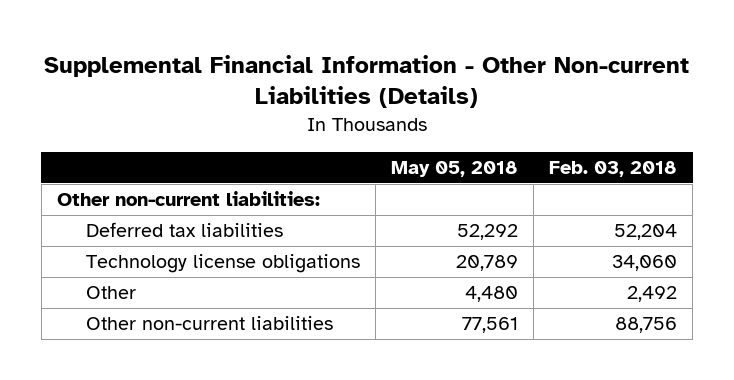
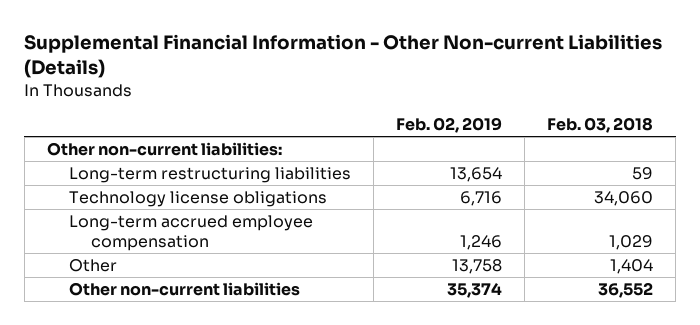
- | May 05, 2018 | Feb. 03, 2018
+ | Feb. 02, 2019 | Feb. 03, 2018
- Deferred tax liabilities | 52,292 | 52,204
+ Long-term restructuring liabilities | 13,654 | 59
- Other | 4,480 | 2,492
- Other non-current liabilities | 77,561 | 88,756
+ Long-term accrued employee compensation | 1,246 | 1,029
+ Other | 13,758 | 1,404
+ Other non-current liabilities | 35,374 | 36,552

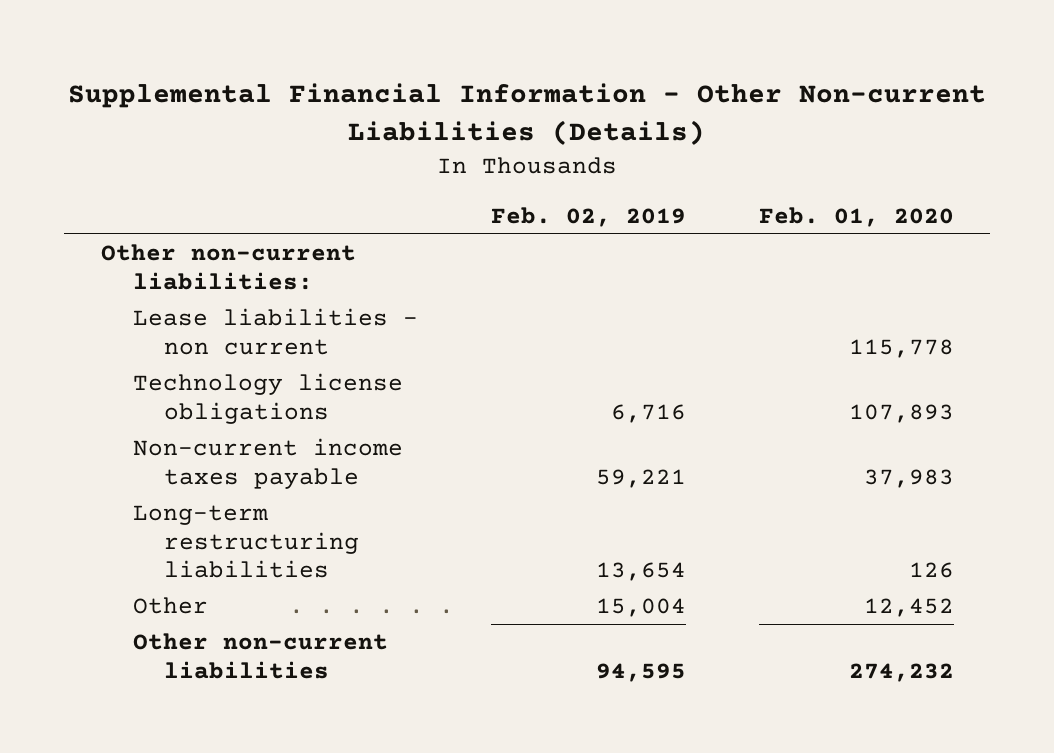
- | Feb. 02, 2019 | Feb. 03, 2018
+ | Feb. 02, 2019 | Feb. 01, 2020
+ Lease liabilities - non current | | 115,778
- Long-term accrued employee compensation | 1,246 | 1,029
- Other | 13,758 | 1,404
- Other non-current liabilities | 35,374 | 36,552
+ Non-current income taxes payable | 59,221 | 37,983
moved down: Long-term restructuring liabilities | 13,654 | 126
+ Other | 15,004 | 12,452
+ Other non-current liabilities | 94,595 | 274,232

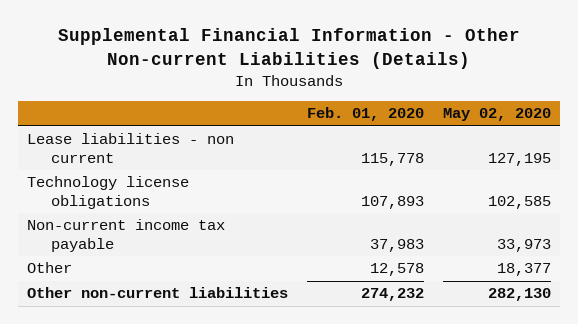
- | Feb. 02, 2019 | Feb. 01, 2020
+ | Feb. 01, 2020 | May 02, 2020
- Other non-current liabilities:
- Non-current income taxes payable | 59,221 | 37,983
- Long-term restructuring liabilities | 13,654 | 126
- Other | 15,004 | 12,452
+ Non-current income tax payable | 37,983 | 33,973
+ Other | 12,578 | 18,377

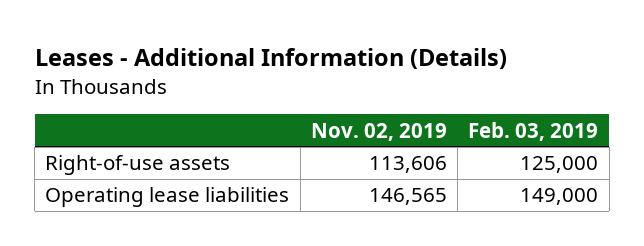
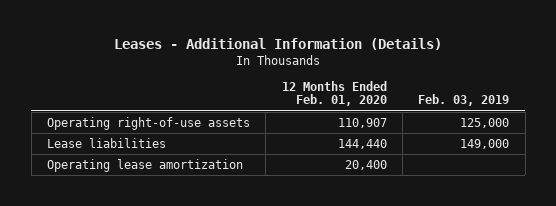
- | Nov. 02, 2019 | Feb. 03, 2019
+ | 12 Months Ended Feb. 01, 2020 | Feb. 03, 2019
- Right-of-use assets | 113,606 | 125,000
- Operating lease liabilities | 146,565 | 149,000
+ Operating right-of-use assets | 110,907 | 125,000
+ Lease liabilities | 144,440 | 149,000
+ Operating lease amortization | 20,400 |

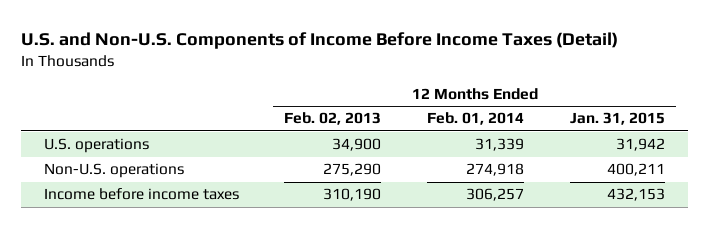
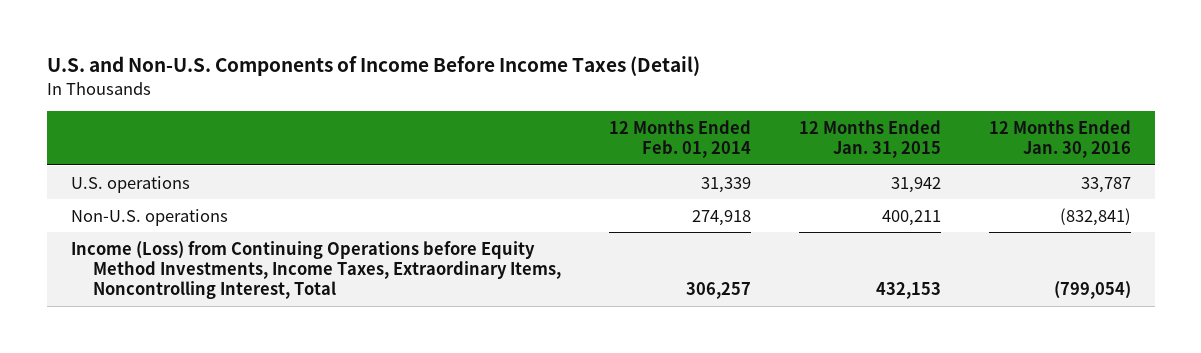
- | 12 Months Ended Feb. 02, 2013 | 12 Months Ended Feb. 01, 2014 | 12 Months Ended Jan. 31, 2015
+ | 12 Months Ended Feb. 01, 2014 | 12 Months Ended Jan. 31, 2015 | 12 Months Ended Jan. 30, 2016
- Income before income taxes | 310,190 | 306,257 | 432,153
+ Income (Loss) from Continuing Operations before Equity Method Investments, Income Taxes, Extraordinary Items, Noncontrolling Interest, Total | 306,257 | 432,153 | (799,054)

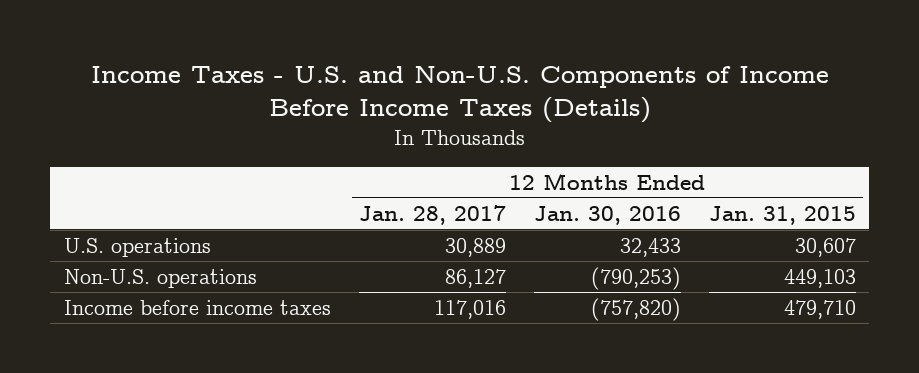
- U.S. and Non-U.S. Components of Income Before Income Taxes (Detail)
+ Income Taxes - U.S. and Non-U.S. Components of Income Before Income Taxes (Details)
- | 12 Months Ended Feb. 01, 2014 | 12 Months Ended Jan. 31, 2015 | 12 Months Ended Jan. 30, 2016
+ | 12 Months Ended Jan. 28, 2017 | 12 Months Ended Jan. 30, 2016 | 12 Months Ended Jan. 31, 2015
- U.S. operations | 31,339 | 31,942 | 33,787
- Non-U.S. operations | 274,918 | 400,211 | (832,841)
- Income (Loss) from Continuing Operations before Equity Method Investments, Income Taxes, Extraordinary Items, Noncontrolling Interest, Total | 306,257 | 432,153 | (799,054)
+ U.S. operations | 30,889 | 32,433 | 30,607
+ Non-U.S. operations | 86,127 | (790,253) | 449,103
+ Income before income taxes | 117,016 | (757,820) | 479,710

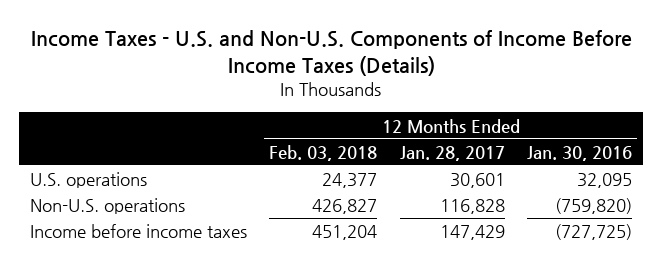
- | 12 Months Ended Jan. 28, 2017 | 12 Months Ended Jan. 30, 2016 | 12 Months Ended Jan. 31, 2015
+ | 12 Months Ended Feb. 03, 2018 | 12 Months Ended Jan. 28, 2017 | 12 Months Ended Jan. 30, 2016
- U.S. operations | 30,889 | 32,433 | 30,607
- Non-U.S. operations | 86,127 | (790,253) | 449,103
- Income before income taxes | 117,016 | (757,820) | 479,710
+ U.S. operations | 24,377 | 30,601 | 32,095
+ Non-U.S. operations | 426,827 | 116,828 | (759,820)
+ Income before income taxes | 451,204 | 147,429 | (727,725)

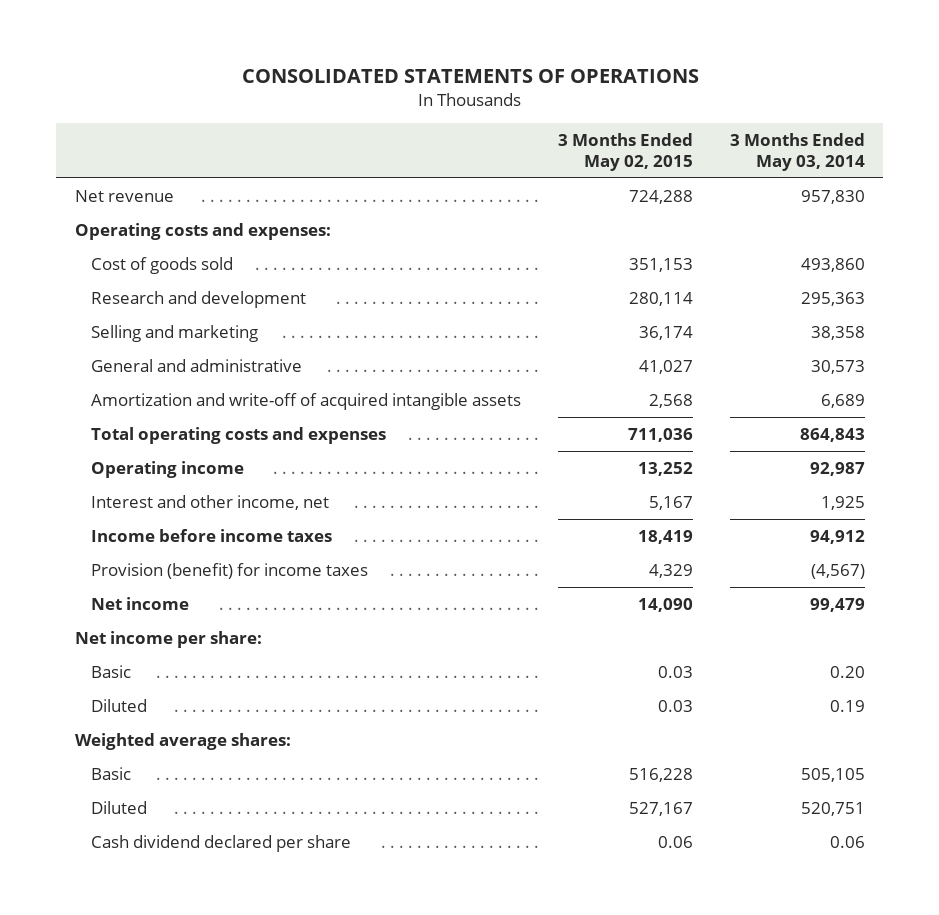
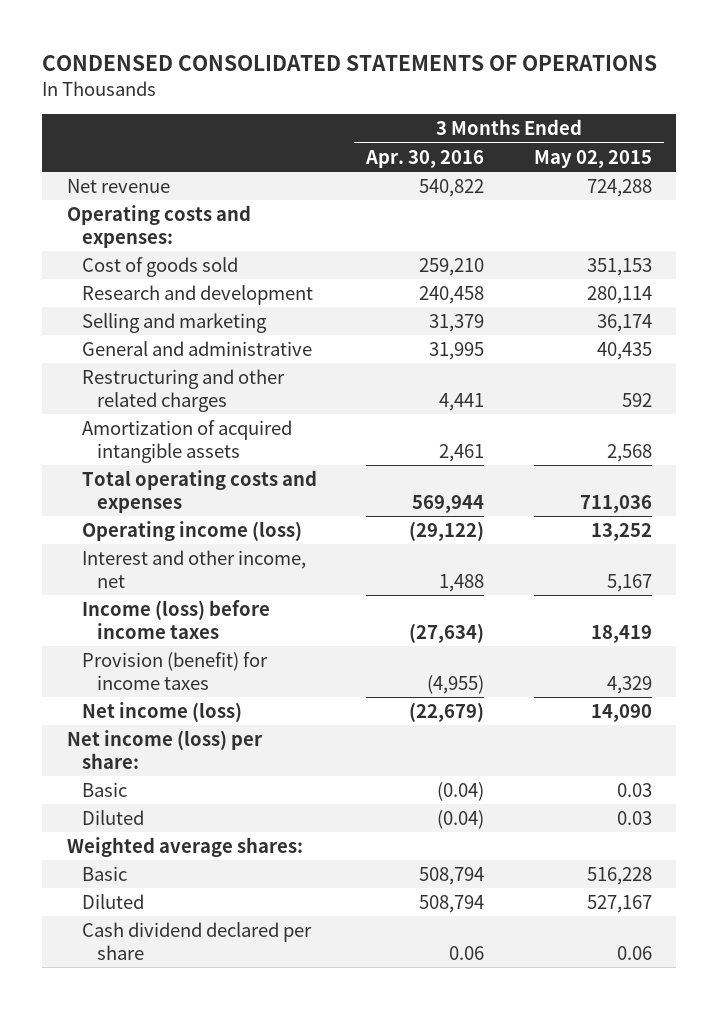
- CONSOLIDATED STATEMENTS OF OPERATIONS
+ CONDENSED CONSOLIDATED STATEMENTS OF OPERATIONS
- | 3 Months Ended May 02, 2015 | 3 Months Ended May 03, 2014
+ | 3 Months Ended Apr. 30, 2016 | 3 Months Ended May 02, 2015
- General and administrative | 41,027 | 30,573
- Amortization and write-off of acquired intangible assets | 2,568 | 6,689
+ General and administrative | 31,995 | 40,435
+ Restructuring and other related charges | 4,441 | 592
+ Amortization of acquired intangible assets | 2,461 | 2,568
- Operating income | 13,252 | 92,987
+ Operating income (loss) | (29,122) | 13,252
- Income before income taxes | 18,419 | 94,912
+ Income (loss) before income taxes | (27,634) | 18,419
- Net income | 14,090 | 99,479
- Net income per share:
+ Net income (loss) | (22,679) | 14,090
+ Net income (loss) per share:

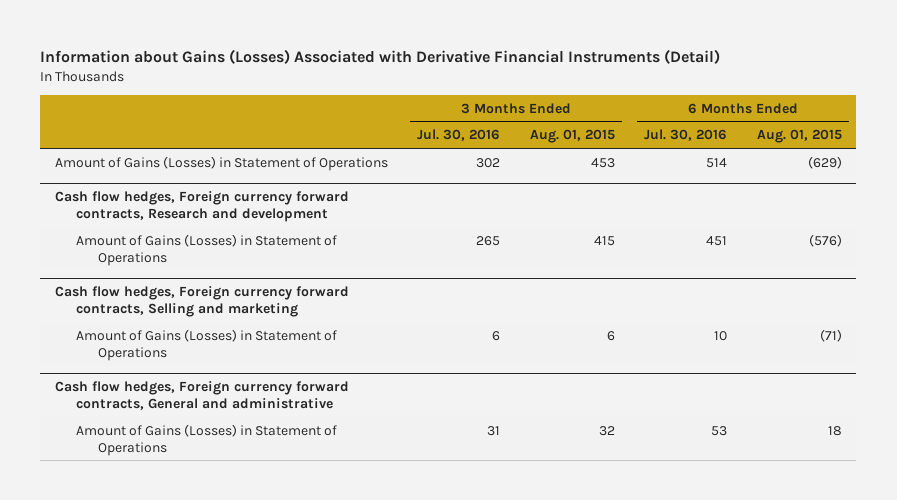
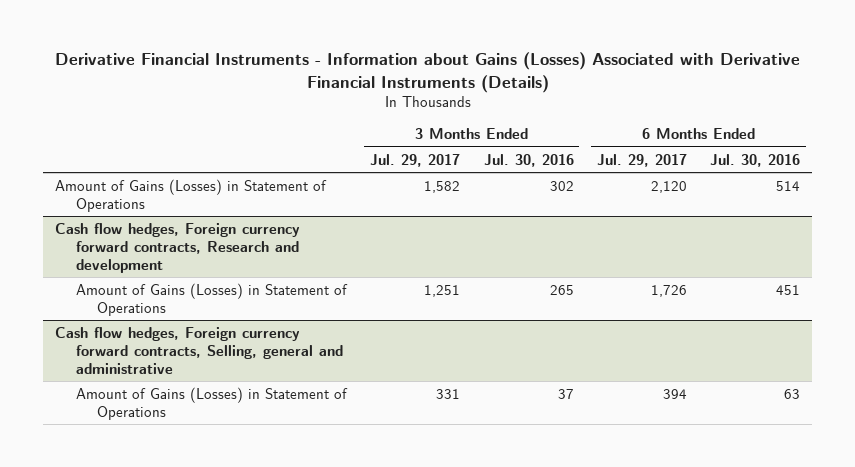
- Information about Gains (Losses) Associated with Derivative Financial Instruments (Detail)
+ Derivative Financial Instruments - Information about Gains (Losses) Associated with Derivative Financial Instruments (Details)
- | 3 Months Ended Jul. 30, 2016 | 3 Months Ended Aug. 01, 2015 | 6 Months Ended Jul. 30, 2016 | 6 Months Ended Aug. 01, 2015
+ | 3 Months Ended Jul. 29, 2017 | 3 Months Ended Jul. 30, 2016 | 6 Months Ended Jul. 29, 2017 | 6 Months Ended Jul. 30, 2016
- Cash flow hedges, Foreign currency forward contracts, Selling and marketing
- Amount of Gains (Losses) in Statement of Operations | 6 | 6 | 10 | (71)
- Cash flow hedges, Foreign currency forward contracts, General and administrative
- Amount of Gains (Losses) in Statement of Operations | 31 | 32 | 53 | 18
+ Cash flow hedges, Foreign currency forward contracts, Selling, general and administrative
+ Amount of Gains (Losses) in Statement of Operations | 331 | 37 | 394 | 63

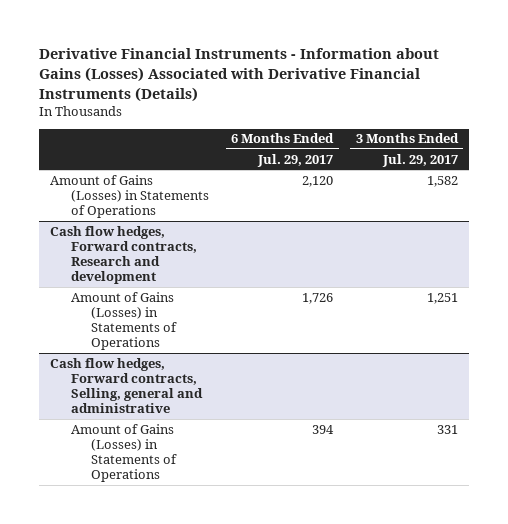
- | 3 Months Ended Jul. 29, 2017 | 3 Months Ended Jul. 30, 2016 | 6 Months Ended Jul. 29, 2017 | 6 Months Ended Jul. 30, 2016
+ | 6 Months Ended Jul. 29, 2017 | 3 Months Ended Jul. 29, 2017
- Amount of Gains (Losses) in Statement of Operations | 1,582 | 302 | 2,120 | 514
- Cash flow hedges, Foreign currency forward contracts, Research and development
- Amount of Gains (Losses) in Statement of Operations | 1,251 | 265 | 1,726 | 451
- Cash flow hedges, Foreign currency forward contracts, Selling, general and administrative
- Amount of Gains (Losses) in Statement of Operations | 331 | 37 | 394 | 63
+ Amount of Gains (Losses) in Statements of Operations | 2,120 | 1,582
+ Cash flow hedges, Forward contracts, Research and development
+ Amount of Gains (Losses) in Statements of Operations | 1,726 | 1,251
+ Cash flow hedges, Forward contracts, Selling, general and administrative
+ Amount of Gains (Losses) in Statements of Operations | 394 | 331

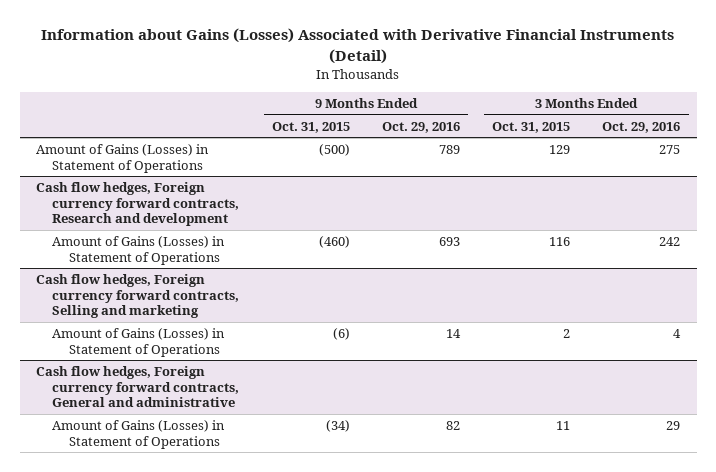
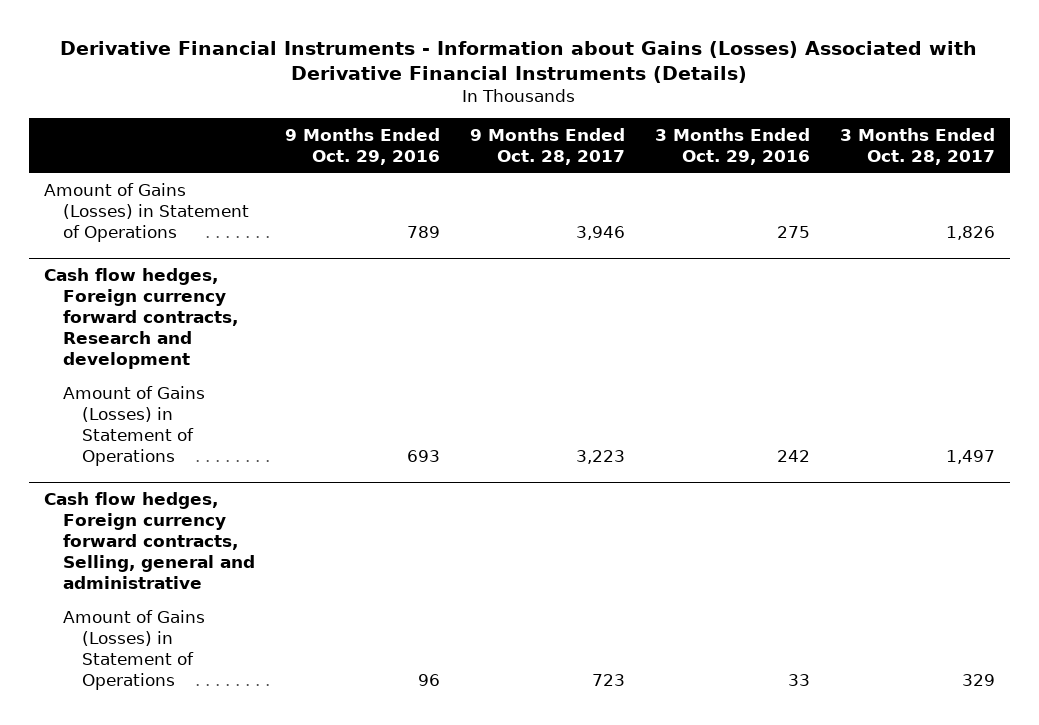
- Information about Gains (Losses) Associated with Derivative Financial Instruments (Detail)
+ Derivative Financial Instruments - Information about Gains (Losses) Associated with Derivative Financial Instruments (Details)
- | 9 Months Ended Oct. 31, 2015 | 9 Months Ended Oct. 29, 2016 | 3 Months Ended Oct. 31, 2015 | 3 Months Ended Oct. 29, 2016
+ | 9 Months Ended Oct. 29, 2016 | 9 Months Ended Oct. 28, 2017 | 3 Months Ended Oct. 29, 2016 | 3 Months Ended Oct. 28, 2017
- Cash flow hedges, Foreign currency forward contracts, Selling and marketing
- Amount of Gains (Losses) in Statement of Operations | (6) | 14 | 2 | 4
- Cash flow hedges, Foreign currency forward contracts, General and administrative
- Amount of Gains (Losses) in Statement of Operations | (34) | 82 | 11 | 29
+ Cash flow hedges, Foreign currency forward contracts, Selling, general and administrative
+ Amount of Gains (Losses) in Statement of Operations | 96 | 723 | 33 | 329

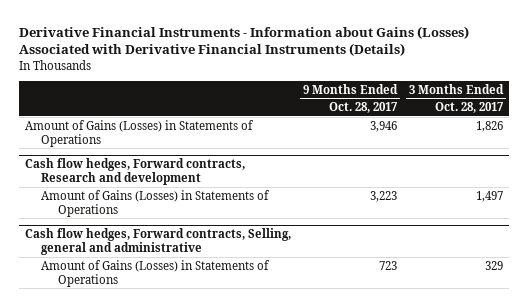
- | 9 Months Ended Oct. 29, 2016 | 9 Months Ended Oct. 28, 2017 | 3 Months Ended Oct. 29, 2016 | 3 Months Ended Oct. 28, 2017
+ | 9 Months Ended Oct. 28, 2017 | 3 Months Ended Oct. 28, 2017
- Amount of Gains (Losses) in Statement of Operations | 789 | 3,946 | 275 | 1,826
- Cash flow hedges, Foreign currency forward contracts, Research and development
- Amount of Gains (Losses) in Statement of Operations | 693 | 3,223 | 242 | 1,497
- Cash flow hedges, Foreign currency forward contracts, Selling, general and administrative
- Amount of Gains (Losses) in Statement of Operations | 96 | 723 | 33 | 329
+ Amount of Gains (Losses) in Statements of Operations | 3,946 | 1,826
+ Cash flow hedges, Forward contracts, Research and development
+ Amount of Gains (Losses) in Statements of Operations | 3,223 | 1,497
+ Cash flow hedges, Forward contracts, Selling, general and administrative
+ Amount of Gains (Losses) in Statements of Operations | 723 | 329

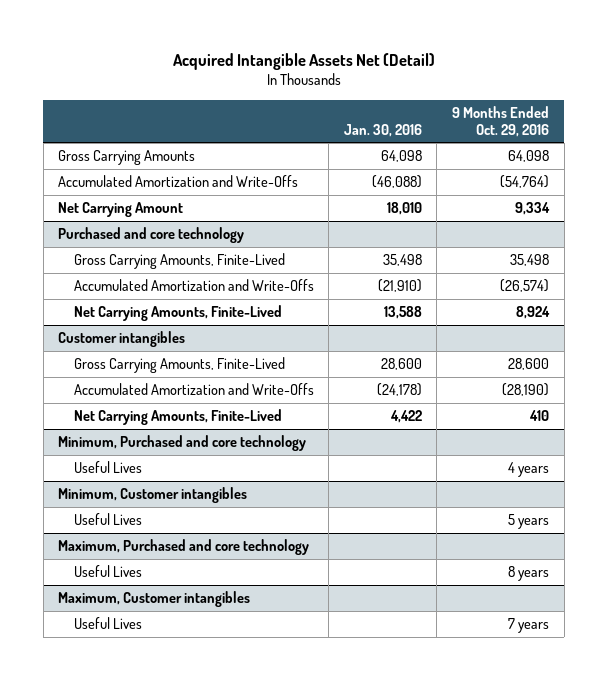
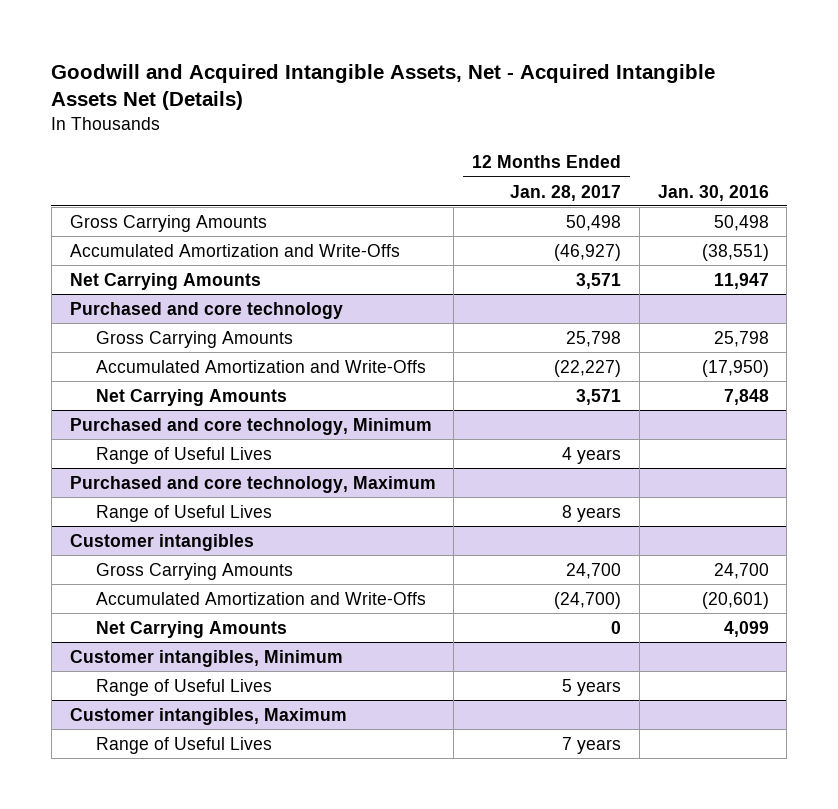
- Acquired Intangible Assets Net (Detail)
+ Goodwill and Acquired Intangible Assets, Net - Acquired Intangible Assets Net (Details)
- | Jan. 30, 2016 | 9 Months Ended Oct. 29, 2016
+ | 12 Months Ended Jan. 28, 2017 | Jan. 30, 2016
- Gross Carrying Amounts | 64,098 | 64,098
- Accumulated Amortization and Write-Offs | (46,088) | (54,764)
- Net Carrying Amount | 18,010 | 9,334
+ Gross Carrying Amounts | 50,498 | 50,498
+ Accumulated Amortization and Write-Offs | (46,927) | (38,551)
+ Net Carrying Amounts | 3,571 | 11,947
@ Purchased and core technology
- Gross Carrying Amounts, Finite-Lived | 35,498 | 35,498
- Accumulated Amortization and Write-Offs | (21,910) | (26,574)
- Net Carrying Amounts, Finite-Lived | 13,588 | 8,924
+ Gross Carrying Amounts | 25,798 | 25,798
+ Accumulated Amortization and Write-Offs | (22,227) | (17,950)
+ Net Carrying Amounts | 3,571 | 7,848
+ Purchased and core technology, Minimum
+ Range of Useful Lives | 4 years |
+ Purchased and core technology, Maximum
+ Range of Useful Lives | 8 years |
@ Customer intangibles
- Gross Carrying Amounts, Finite-Lived | 28,600 | 28,600
- Accumulated Amortization and Write-Offs | (24,178) | (28,190)
- Net Carrying Amounts, Finite-Lived | 4,422 | 410
- Minimum, Purchased and core technology
- Useful Lives | | 4 years
- Minimum, Customer intangibles
- Useful Lives | | 5 years
- Maximum, Purchased and core technology
- Useful Lives | | 8 years
- Maximum, Customer intangibles
- Useful Lives | | 7 years
@ Customer intangibles
+ Gross Carrying Amounts | 24,700 | 24,700
+ Accumulated Amortization and Write-Offs | (24,700) | (20,601)
+ Net Carrying Amounts | 0 | 4,099
+ Customer intangibles, Minimum
+ Range of Useful Lives | 5 years |
+ Customer intangibles, Maximum
+ Range of Useful Lives | 7 years |

